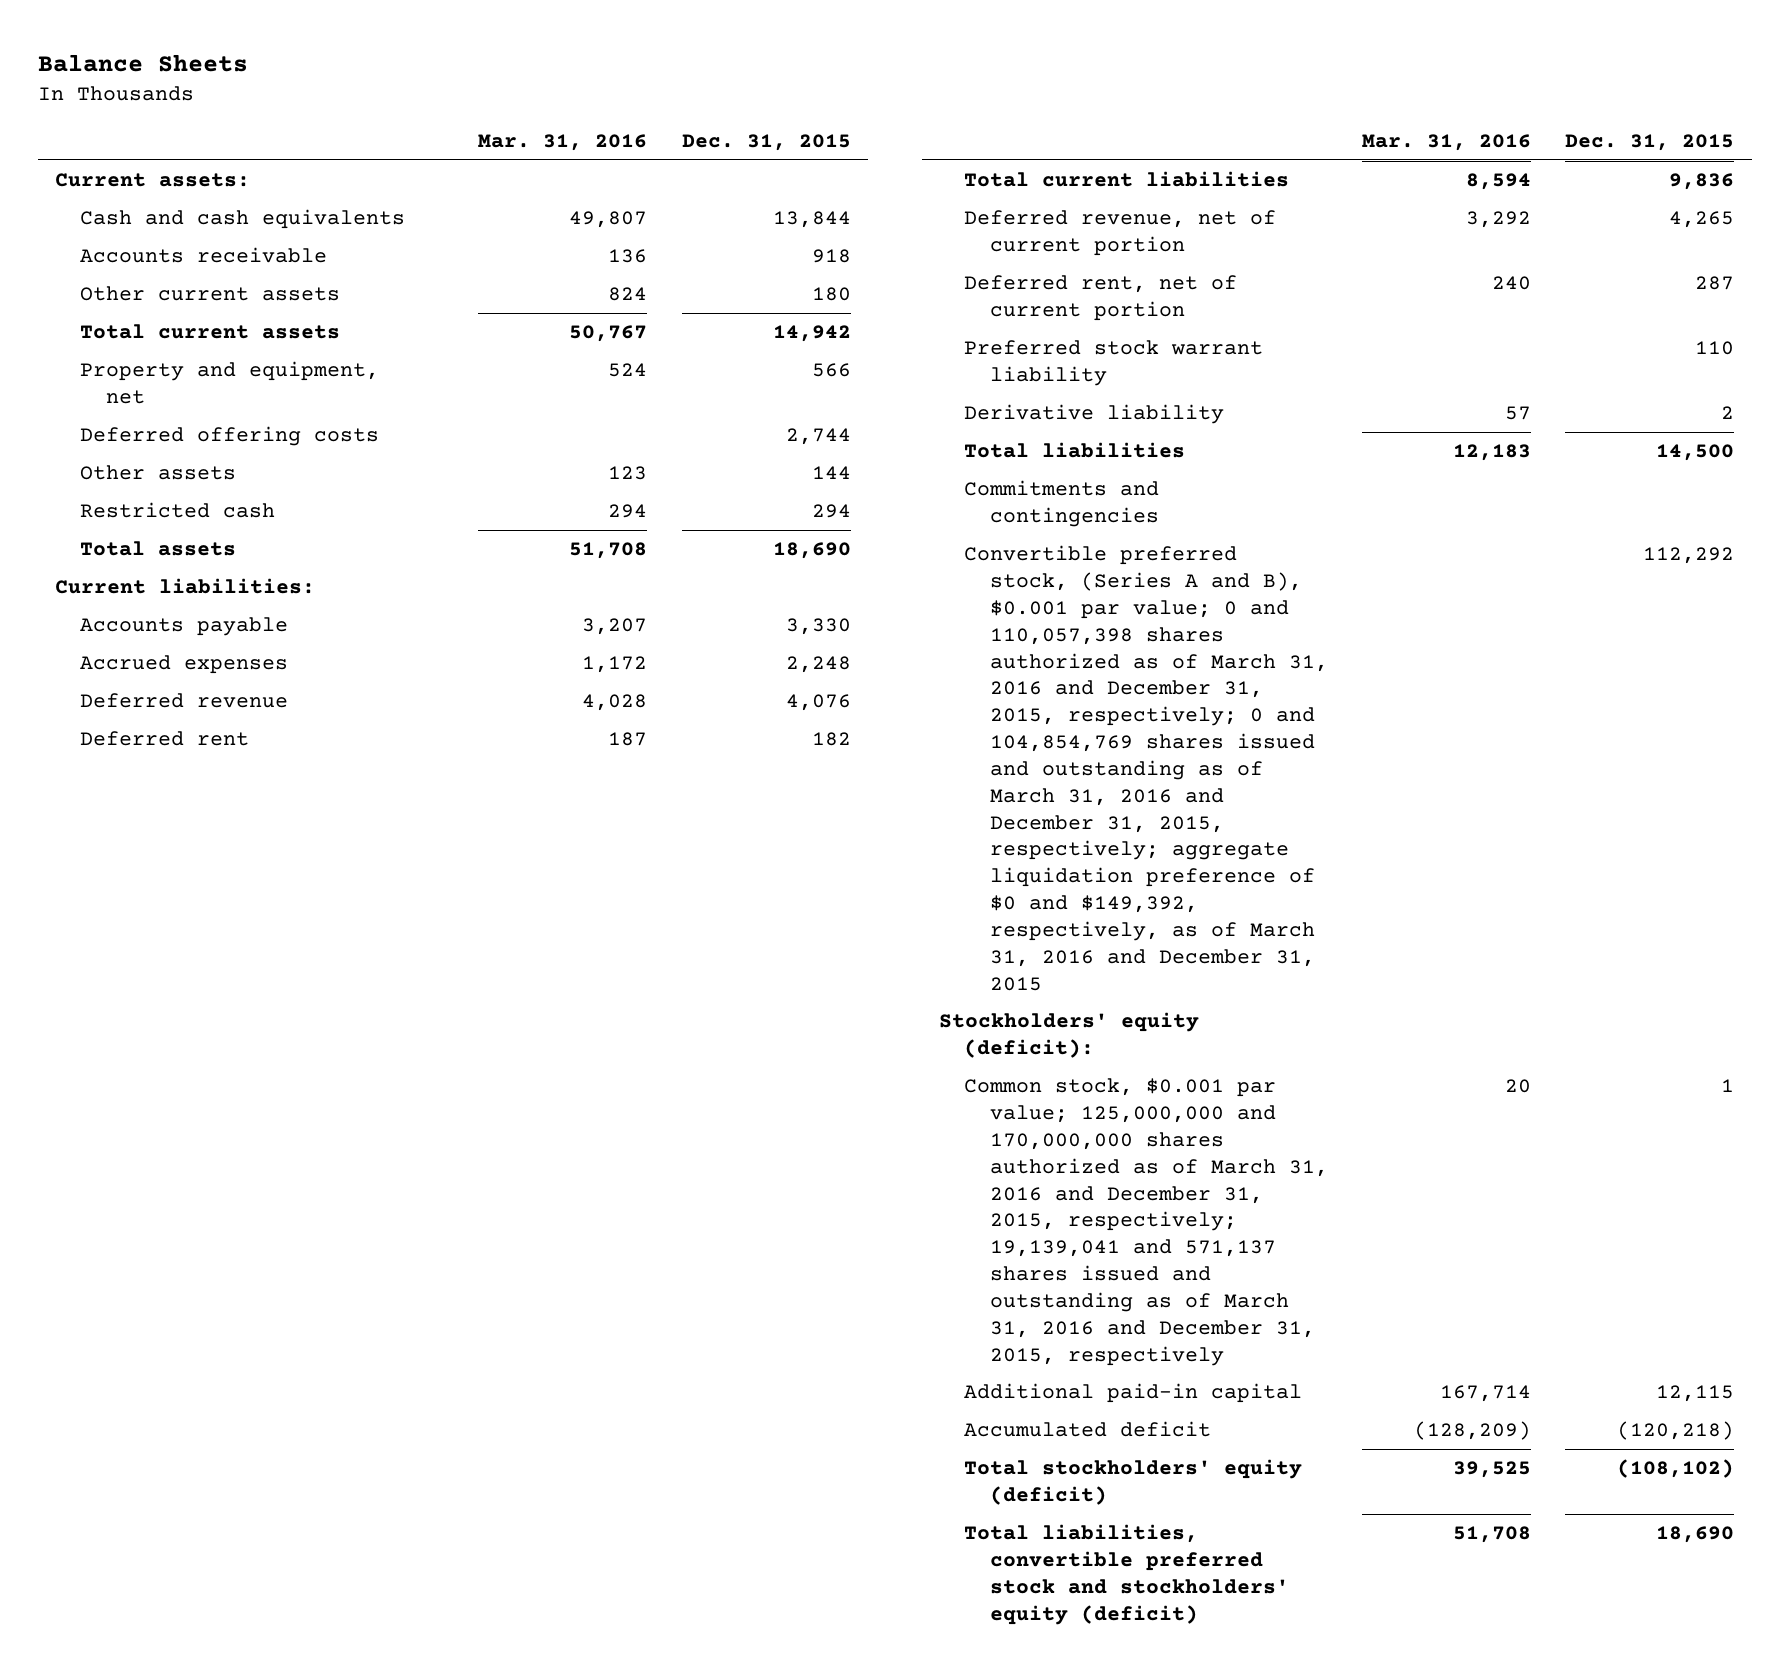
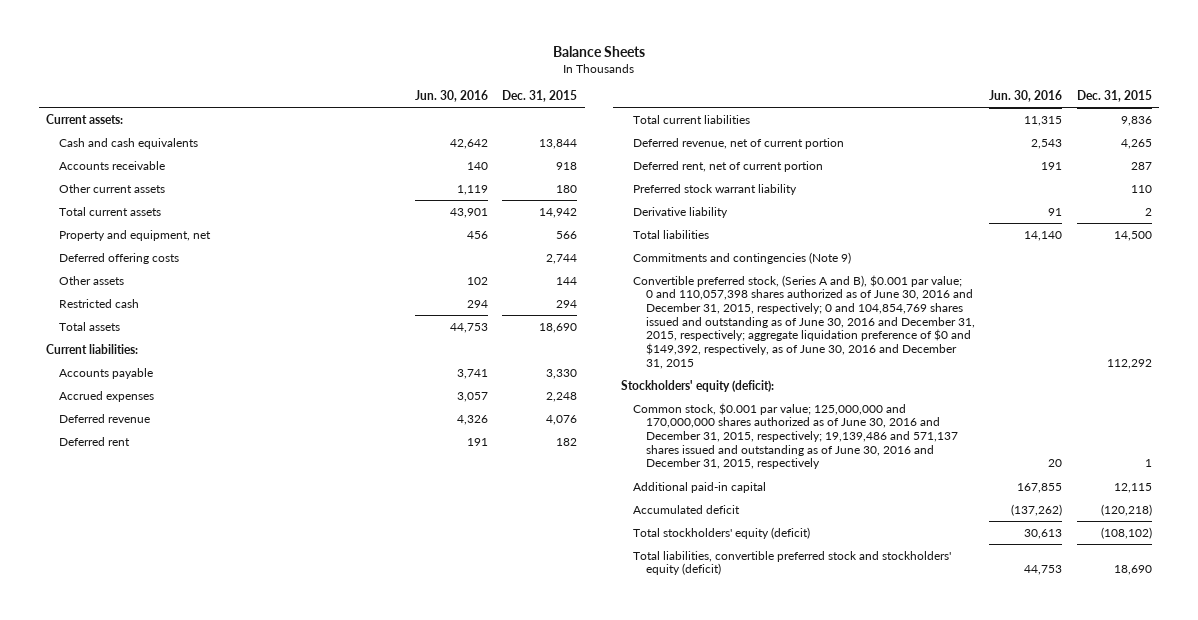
- | Mar. 31, 2016 | Dec. 31, 2015
+ | Jun. 30, 2016 | Dec. 31, 2015
- Commitments and contingencies
- Convertible preferred stock, (Series A and B), $0.001 par value; 0 and 110,057,398 shares authorized as of March 31, 2016 and December 31, 2015, respectively; 0 and 104,854,769 shares issued and outstanding as of March 31, 2016 and December 31, 2015, respectively; aggregate liquidation preference of $0 and $149,392, respectively, as of March 31, 2016 and December 31, 2015 | | 112,292
+ Commitments and contingencies (Note 9)
+ Convertible preferred stock, (Series A and B), $0.001 par value; 0 and 110,057,398 shares authorized as of June 30, 2016 and December 31, 2015, respectively; 0 and 104,854,769 shares issued and outstanding as of June 30, 2016 and December 31, 2015, respectively; aggregate liquidation preference of $0 and $149,392, respectively, as of June 30, 2016 and December 31, 2015 | | 112,292
- Common stock, $0.001 par value; 125,000,000 and 170,000,000 shares authorized as of March 31, 2016 and December 31, 2015, respectively; 19,139,041 and 571,137 shares issued and outstanding as of March 31, 2016 and December 31, 2015, respectively | 20 | 1
+ Common stock, $0.001 par value; 125,000,000 and 170,000,000 shares authorized as of June 30, 2016 and December 31, 2015, respectively; 19,139,486 and 571,137 shares issued and outstanding as of June 30, 2016 and December 31, 2015, respectively | 20 | 1

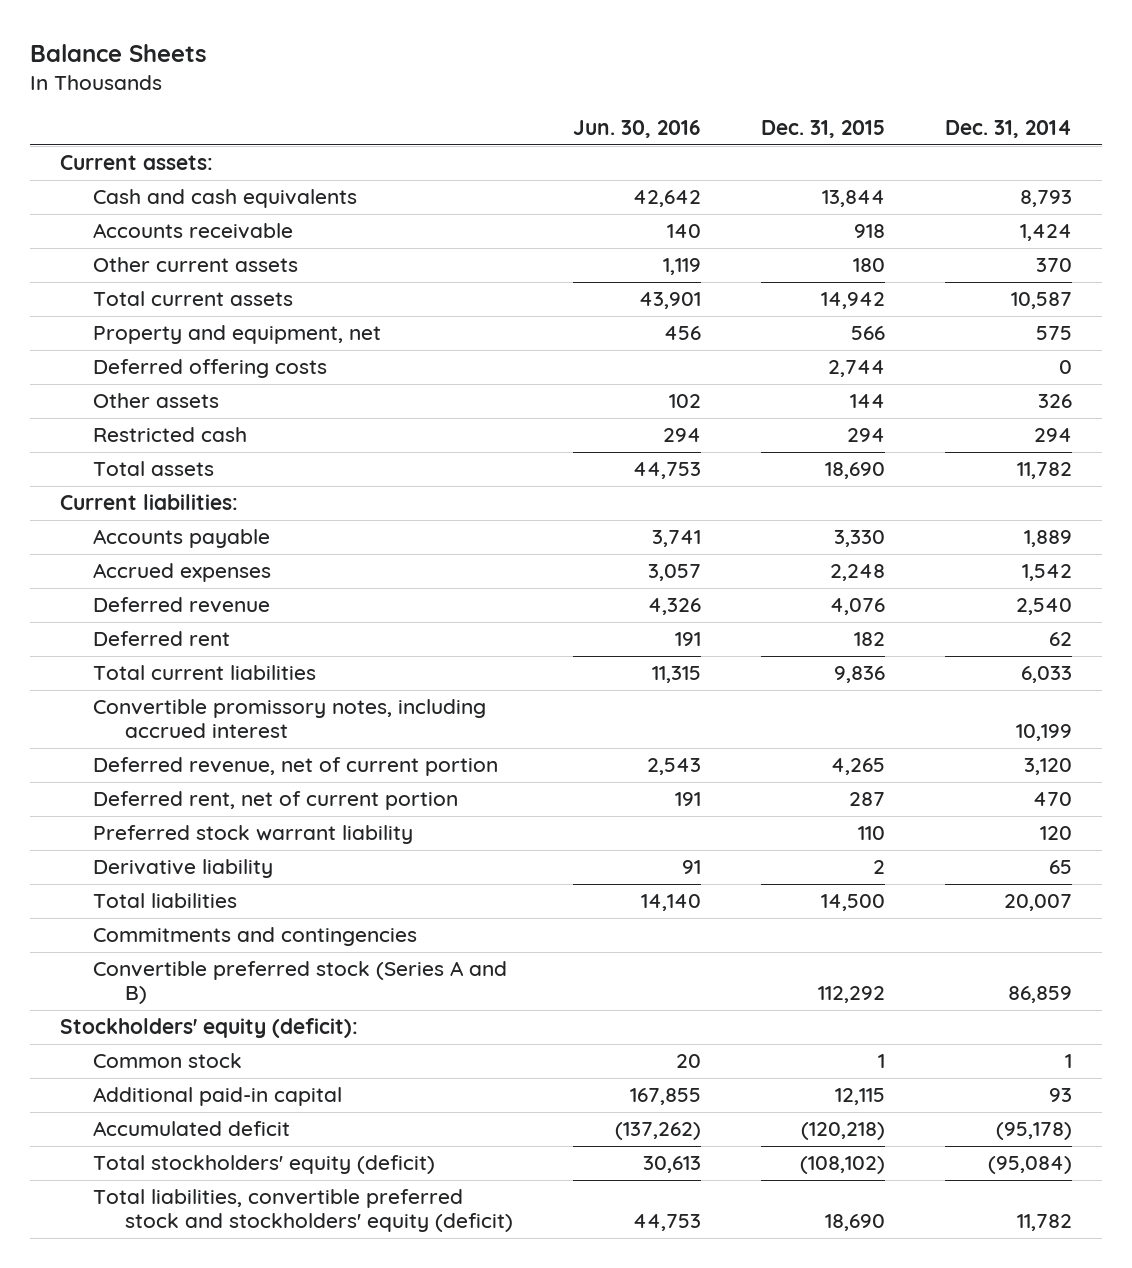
- | Jun. 30, 2016 | Dec. 31, 2015
+ | Jun. 30, 2016 | Dec. 31, 2015 | Dec. 31, 2014
+ Convertible promissory notes, including accrued interest | | | 10,199
- Commitments and contingencies (Note 9)
- Convertible preferred stock, (Series A and B), $0.001 par value; 0 and 110,057,398 shares authorized as of June 30, 2016 and December 31, 2015, respectively; 0 and 104,854,769 shares issued and outstanding as of June 30, 2016 and December 31, 2015, respectively; aggregate liquidation preference of $0 and $149,392, respectively, as of June 30, 2016 and December 31, 2015 | | 112,292
+ Commitments and contingencies
+ Convertible preferred stock (Series A and B) | | 112,292 | 86,859
- Common stock, $0.001 par value; 125,000,000 and 170,000,000 shares authorized as of June 30, 2016 and December 31, 2015, respectively; 19,139,486 and 571,137 shares issued and outstanding as of June 30, 2016 and December 31, 2015, respectively | 20 | 1
+ Common stock | 20 | 1 | 1

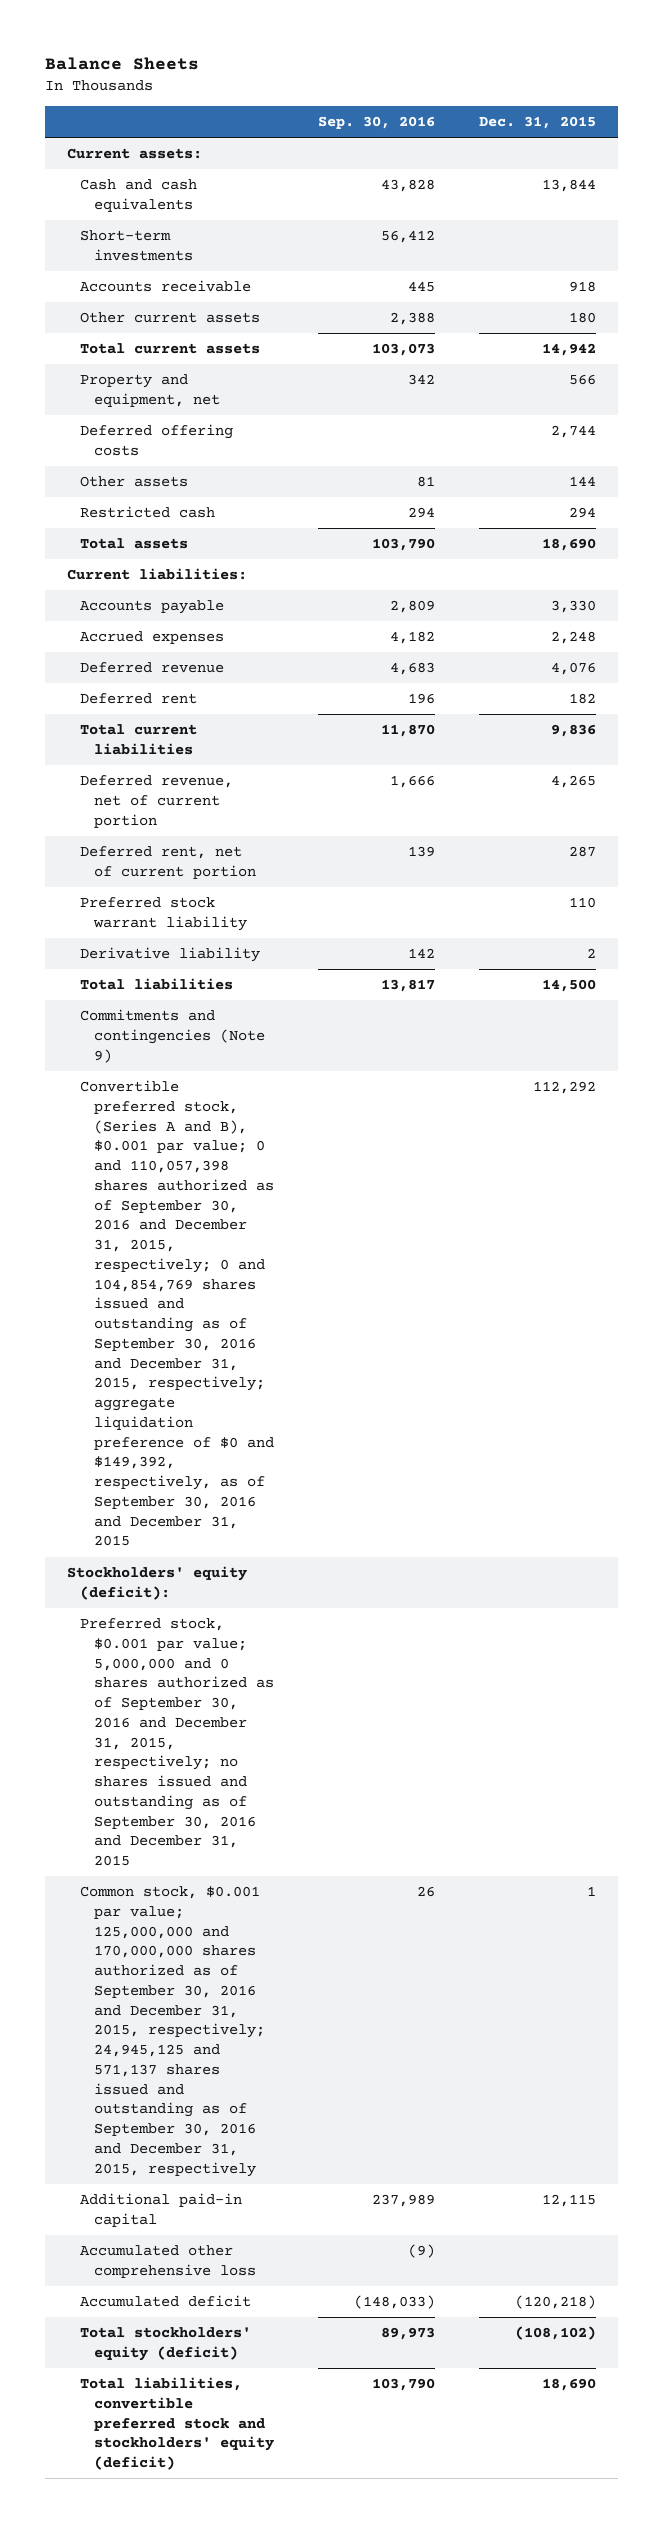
- | Jun. 30, 2016 | Dec. 31, 2015 | Dec. 31, 2014
+ | Sep. 30, 2016 | Dec. 31, 2015
+ Short-term investments | 56,412 |
- Convertible promissory notes, including accrued interest | | | 10,199
- Commitments and contingencies
- Convertible preferred stock (Series A and B) | | 112,292 | 86,859
+ Commitments and contingencies (Note 9)
+ Convertible preferred stock, (Series A and B), $0.001 par value; 0 and 110,057,398 shares authorized as of September 30, 2016 and December 31, 2015, respectively; 0 and 104,854,769 shares issued and outstanding as of September 30, 2016 and December 31, 2015, respectively; aggregate liquidation preference of $0 and $149,392, respectively, as of September 30, 2016 and December 31, 2015 | | 112,292
- Common stock | 20 | 1 | 1
+ Preferred stock, $0.001 par value; 5,000,000 and 0 shares authorized as of September 30, 2016 and December 31, 2015, respectively; no shares issued and outstanding as of September 30, 2016 and December 31, 2015
+ Common stock, $0.001 par value; 125,000,000 and 170,000,000 shares authorized as of September 30, 2016 and December 31, 2015, respectively; 24,945,125 and 571,137 shares issued and outstanding as of September 30, 2016 and December 31, 2015, respectively | 26 | 1
+ Accumulated other comprehensive loss | (9) |

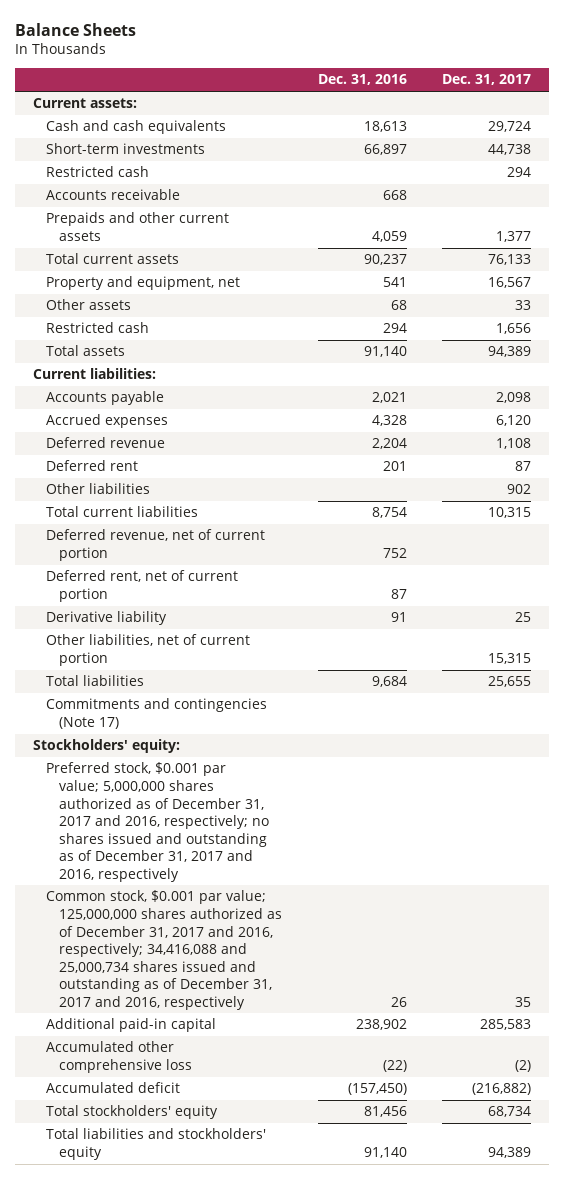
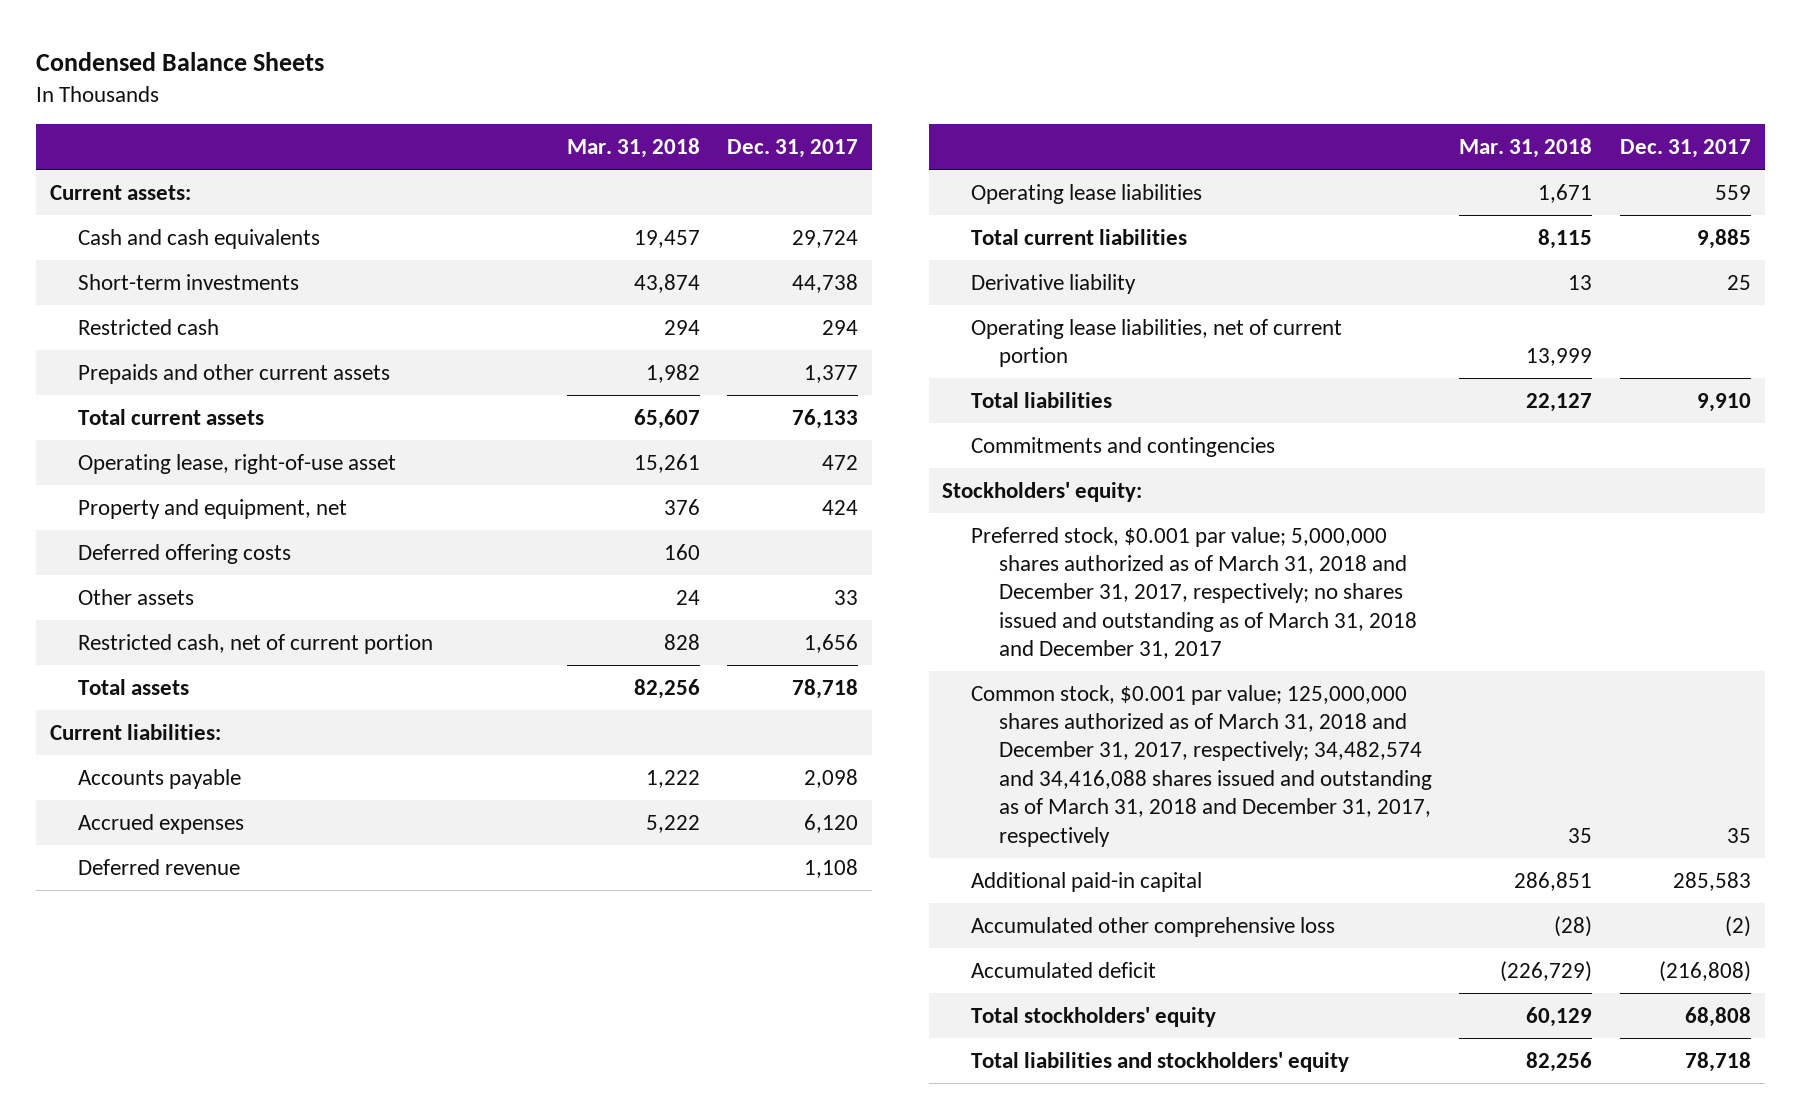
- Balance Sheets
+ Condensed Balance Sheets
- | Dec. 31, 2016 | Dec. 31, 2017
+ | Mar. 31, 2018 | Dec. 31, 2017
- Accounts receivable | 668 |
- Property and equipment, net | 541 | 16,567
+ Operating lease, right-of-use asset | 15,261 | 472
+ Property and equipment, net | 376 | 424
+ Deferred offering costs | 160 |
- Restricted cash | 294 | 1,656
- Total assets | 91,140 | 94,389
+ Restricted cash, net of current portion | 828 | 1,656
+ Total assets | 82,256 | 78,718
- Deferred rent | 201 | 87
- Other liabilities | | 902
- Total current liabilities | 8,754 | 10,315
- Deferred revenue, net of current portion | 752 |
- Deferred rent, net of current portion | 87 |
+ Operating lease liabilities | 1,671 | 559
+ Total current liabilities | 8,115 | 9,885
- Other liabilities, net of current portion | | 15,315
- Total liabilities | 9,684 | 25,655
- Commitments and contingencies (Note 17)
+ Operating lease liabilities, net of current portion | 13,999 |
+ Total liabilities | 22,127 | 9,910
+ Commitments and contingencies
- Preferred stock, $0.001 par value; 5,000,000 shares authorized as of December 31, 2017 and 2016, respectively; no shares issued and outstanding as of December 31, 2017 and 2016, respectively
- Common stock, $0.001 par value; 125,000,000 shares authorized as of December 31, 2017 and 2016, respectively; 34,416,088 and 25,000,734 shares issued and outstanding as of December 31, 2017 and 2016, respectively | 26 | 35
+ Preferred stock, $0.001 par value; 5,000,000 shares authorized as of March 31, 2018 and December 31, 2017, respectively; no shares issued and outstanding as of March 31, 2018 and December 31, 2017
+ Common stock, $0.001 par value; 125,000,000 shares authorized as of March 31, 2018 and December 31, 2017, respectively; 34,482,574 and 34,416,088 shares issued and outstanding as of March 31, 2018 and December 31, 2017, respectively | 35 | 35
- Accumulated deficit | (157,450) | (216,882)
- Total stockholders' equity | 81,456 | 68,734
- Total liabilities and stockholders' equity | 91,140 | 94,389
+ Accumulated deficit | (226,729) | (216,808)
+ Total stockholders' equity | 60,129 | 68,808
+ Total liabilities and stockholders' equity | 82,256 | 78,718

